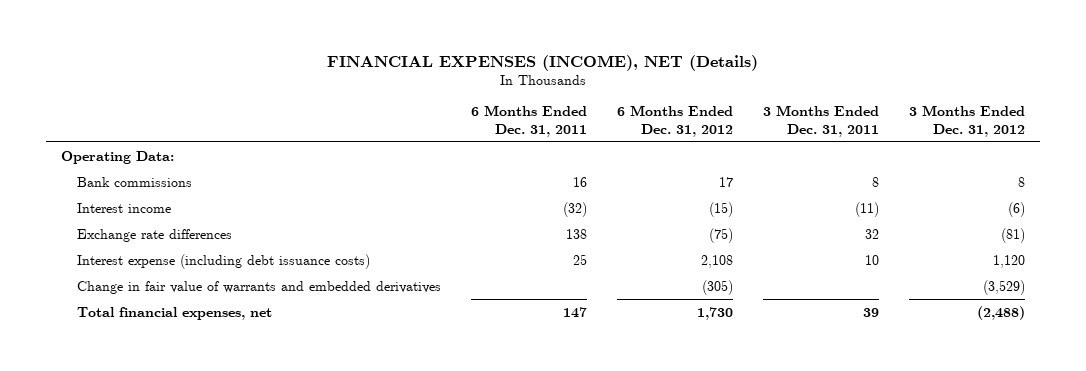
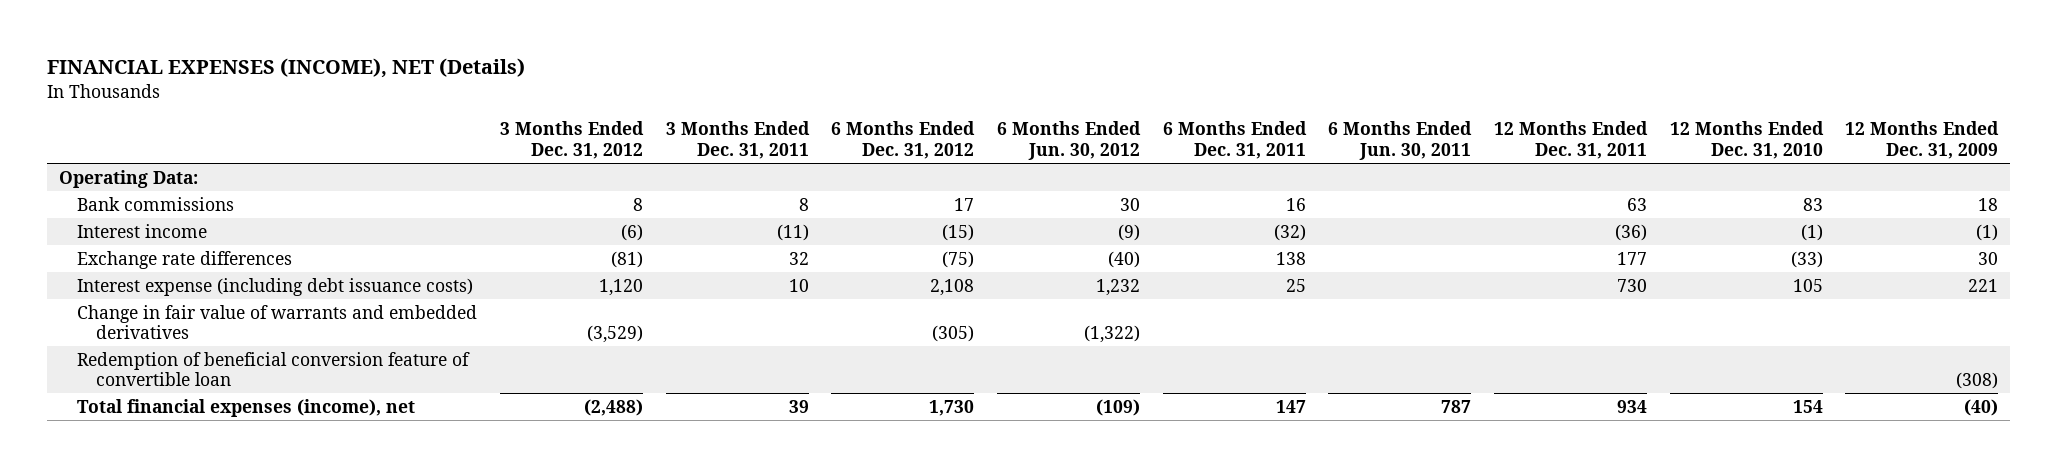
- | 6 Months Ended Dec. 31, 2011 | 6 Months Ended Dec. 31, 2012 | 3 Months Ended Dec. 31, 2011 | 3 Months Ended Dec. 31, 2012
+ | 3 Months Ended Dec. 31, 2012 | 3 Months Ended Dec. 31, 2011 | 6 Months Ended Dec. 31, 2012 | 6 Months Ended Jun. 30, 2012 | 6 Months Ended Dec. 31, 2011 | 6 Months Ended Jun. 30, 2011 | 12 Months Ended Dec. 31, 2011 | 12 Months Ended Dec. 31, 2010 | 12 Months Ended Dec. 31, 2009
- Total financial expenses, net | 147 | 1,730 | 39 | (2,488)
+ Redemption of beneficial conversion feature of convertible loan | | | | | | | | | (308)
+ Total financial expenses (income), net | (2,488) | 39 | 1,730 | (109) | 147 | 787 | 934 | 154 | (40)

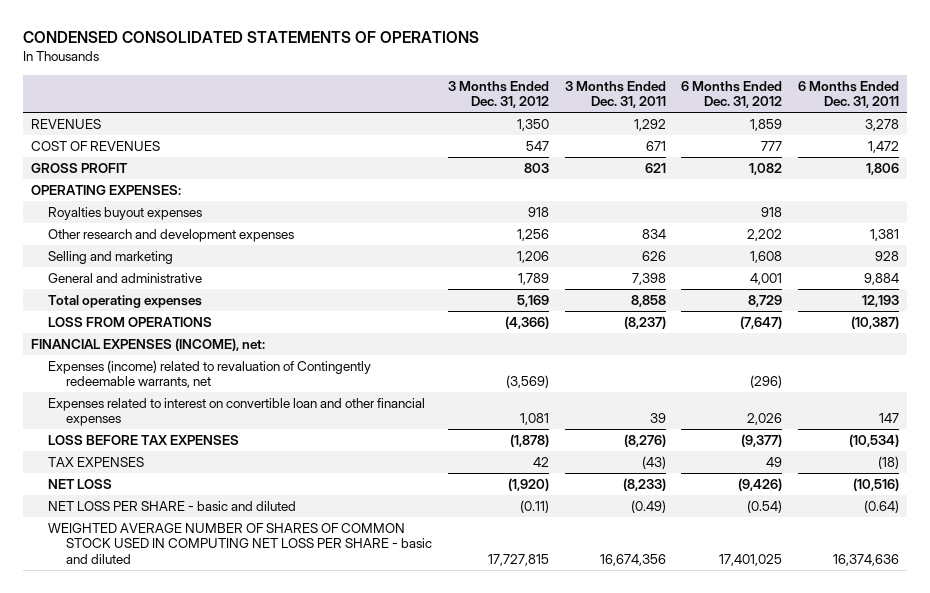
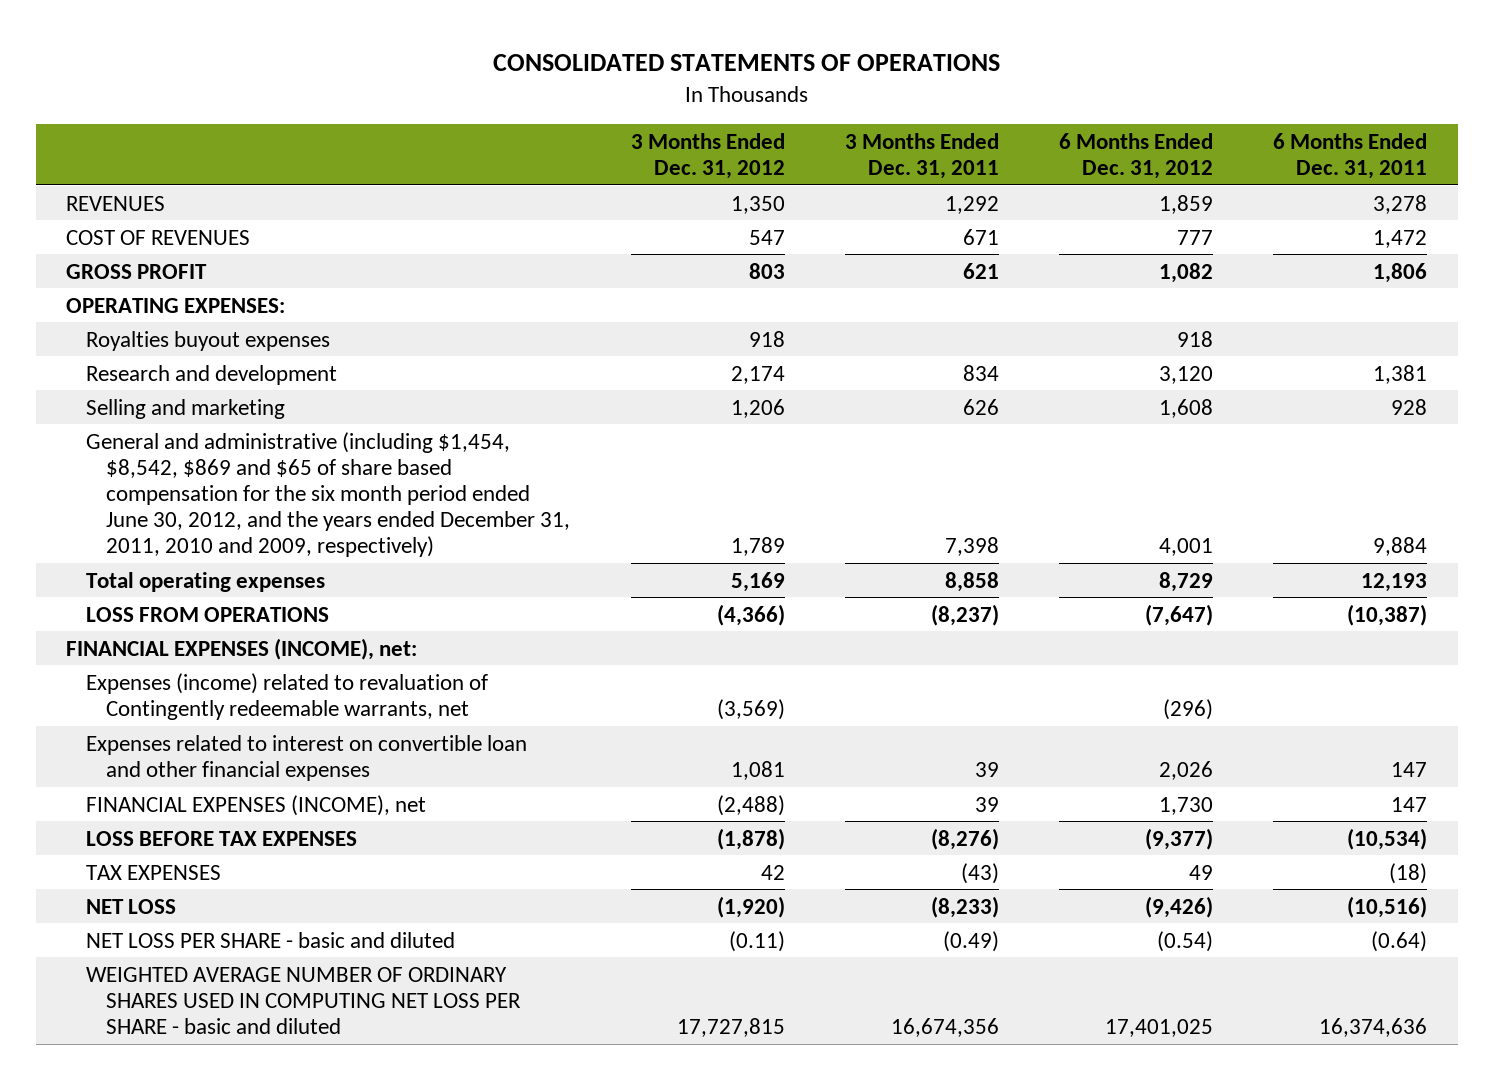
- CONDENSED CONSOLIDATED STATEMENTS OF OPERATIONS
+ CONSOLIDATED STATEMENTS OF OPERATIONS
- Other research and development expenses | 1,256 | 834 | 2,202 | 1,381
+ Research and development | 2,174 | 834 | 3,120 | 1,381
- General and administrative | 1,789 | 7,398 | 4,001 | 9,884
+ General and administrative (including $1,454, $8,542, $869 and $65 of share based compensation for the six month period ended June 30, 2012, and the years ended December 31, 2011, 2010 and 2009, respectively) | 1,789 | 7,398 | 4,001 | 9,884
+ FINANCIAL EXPENSES (INCOME), net | (2,488) | 39 | 1,730 | 147
- WEIGHTED AVERAGE NUMBER OF SHARES OF COMMON STOCK USED IN COMPUTING NET LOSS PER SHARE - basic and diluted | 17,727,815 | 16,674,356 | 17,401,025 | 16,374,636
+ WEIGHTED AVERAGE NUMBER OF ORDINARY SHARES USED IN COMPUTING NET LOSS PER SHARE - basic and diluted | 17,727,815 | 16,674,356 | 17,401,025 | 16,374,636

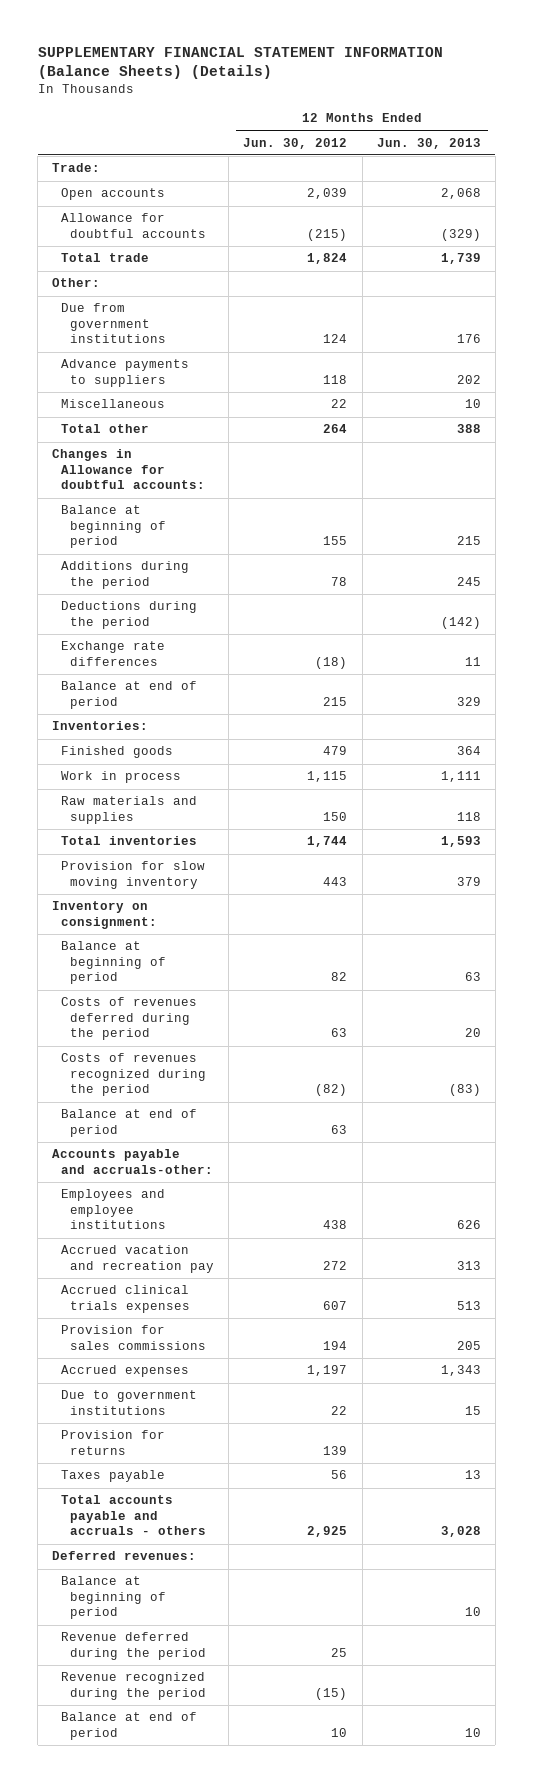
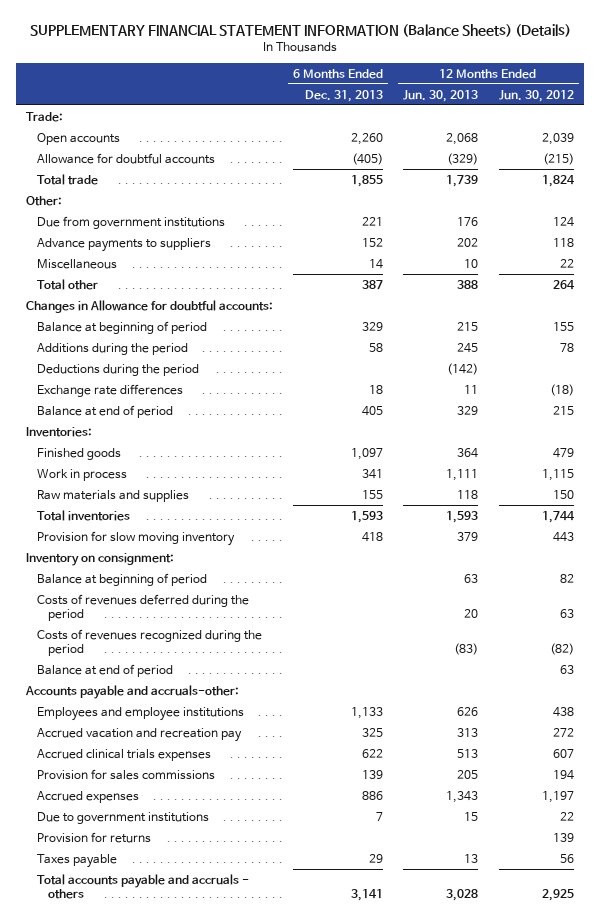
- | 12 Months Ended Jun. 30, 2012 | 12 Months Ended Jun. 30, 2013
+ | 6 Months Ended Dec. 31, 2013 | 12 Months Ended Jun. 30, 2013 | 12 Months Ended Jun. 30, 2012
- Deferred revenues:
- Balance at beginning of period | | 10
- Revenue deferred during the period | 25 |
- Revenue recognized during the period | (15) |
- Balance at end of period | 10 | 10

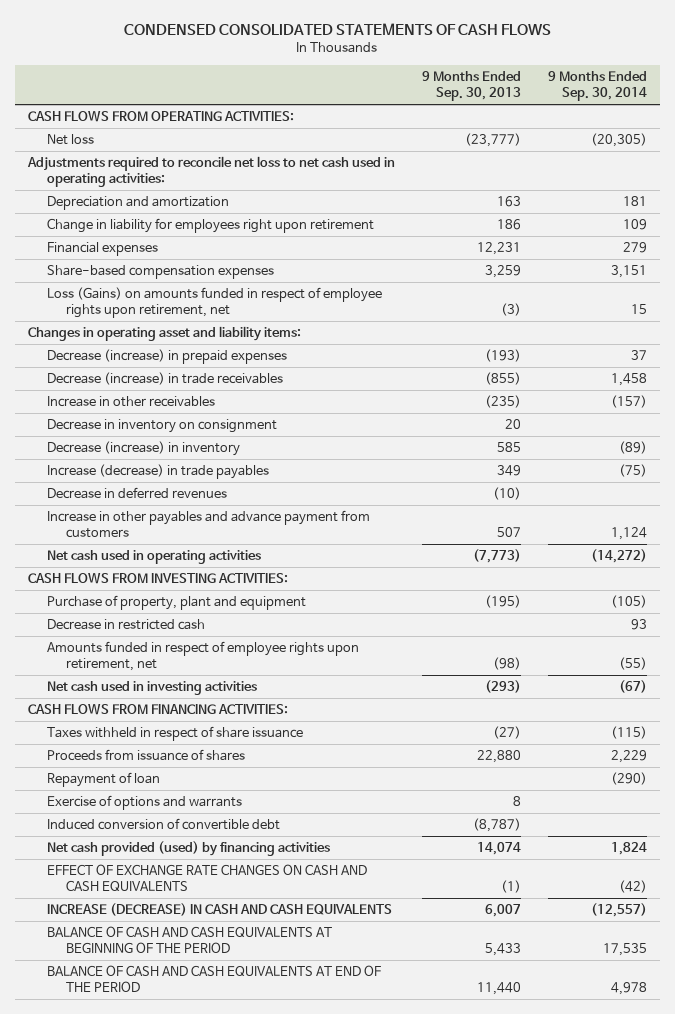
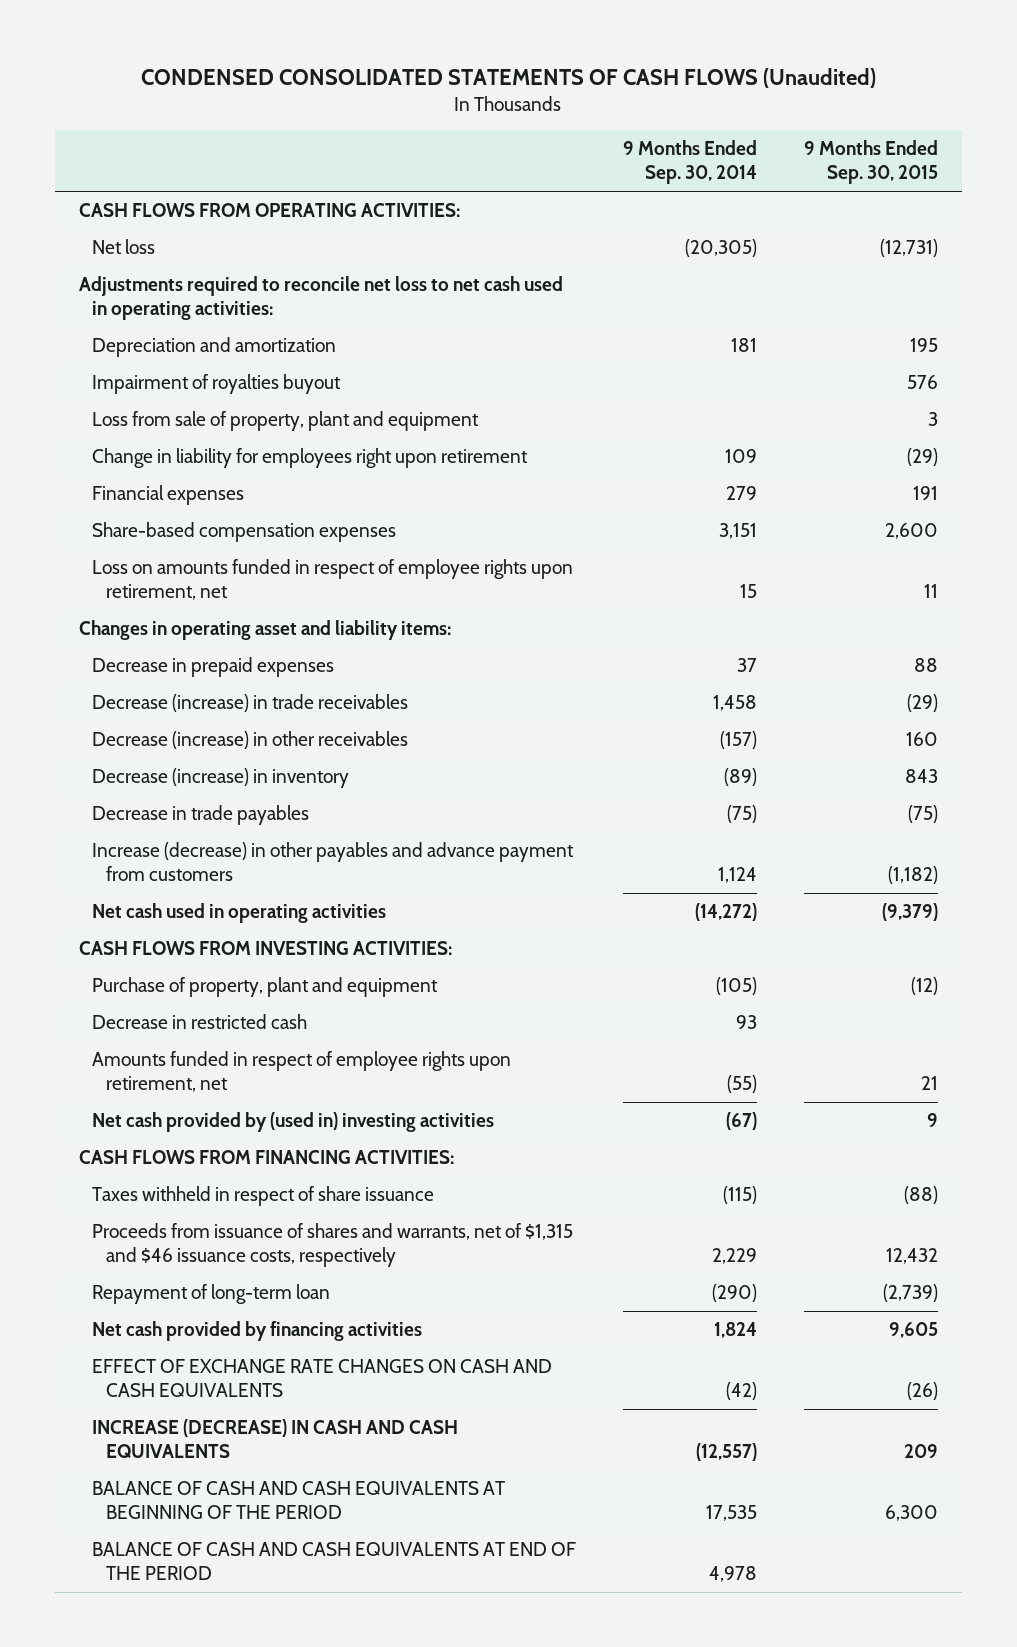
- CONDENSED CONSOLIDATED STATEMENTS OF CASH FLOWS
+ CONDENSED CONSOLIDATED STATEMENTS OF CASH FLOWS (Unaudited)
- | 9 Months Ended Sep. 30, 2013 | 9 Months Ended Sep. 30, 2014
+ | 9 Months Ended Sep. 30, 2014 | 9 Months Ended Sep. 30, 2015
+ Impairment of royalties buyout | | 576
+ Loss from sale of property, plant and equipment | | 3
- Loss (Gains) on amounts funded in respect of employee rights upon retirement, net | (3) | 15
+ Loss on amounts funded in respect of employee rights upon retirement, net | 15 | 11
- Decrease (increase) in prepaid expenses | (193) | 37
+ Decrease in prepaid expenses | 37 | 88
- Increase in other receivables | (235) | (157)
- Decrease in inventory on consignment | 20 |
+ Decrease (increase) in other receivables | (157) | 160
- Increase (decrease) in trade payables | 349 | (75)
- Decrease in deferred revenues | (10) |
- Increase in other payables and advance payment from customers | 507 | 1,124
+ Decrease in trade payables | (75) | (75)
+ Increase (decrease) in other payables and advance payment from customers | 1,124 | (1,182)
- Net cash used in investing activities | (293) | (67)
+ Net cash provided by (used in) investing activities | (67) | 9
- Proceeds from issuance of shares | 22,880 | 2,229
- Repayment of loan | | (290)
- Exercise of options and warrants | 8 |
- Induced conversion of convertible debt | (8,787) |
- Net cash provided (used) by financing activities | 14,074 | 1,824
+ Proceeds from issuance of shares and warrants, net of $1,315 and $46 issuance costs, respectively | 2,229 | 12,432
+ Repayment of long-term loan | (290) | (2,739)
+ Net cash provided by financing activities | 1,824 | 9,605

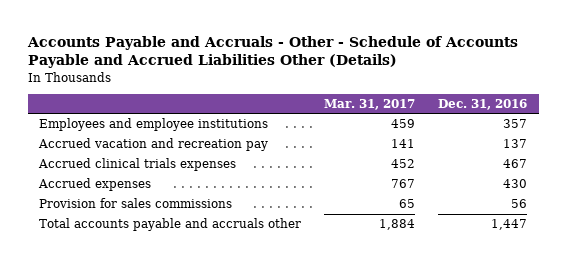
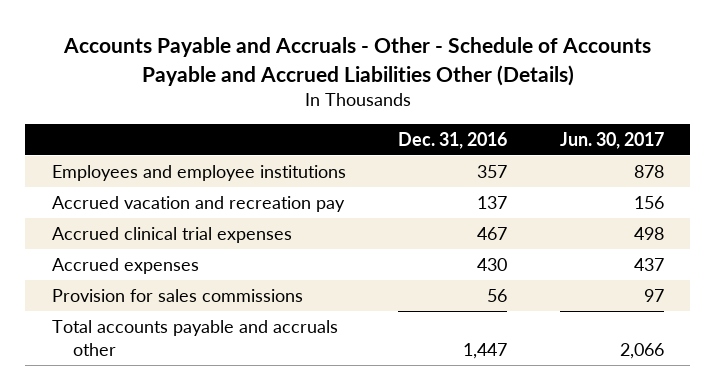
- | Mar. 31, 2017 | Dec. 31, 2016
+ | Dec. 31, 2016 | Jun. 30, 2017
- Accrued clinical trials expenses | 452 | 467
+ Accrued clinical trial expenses | 467 | 498

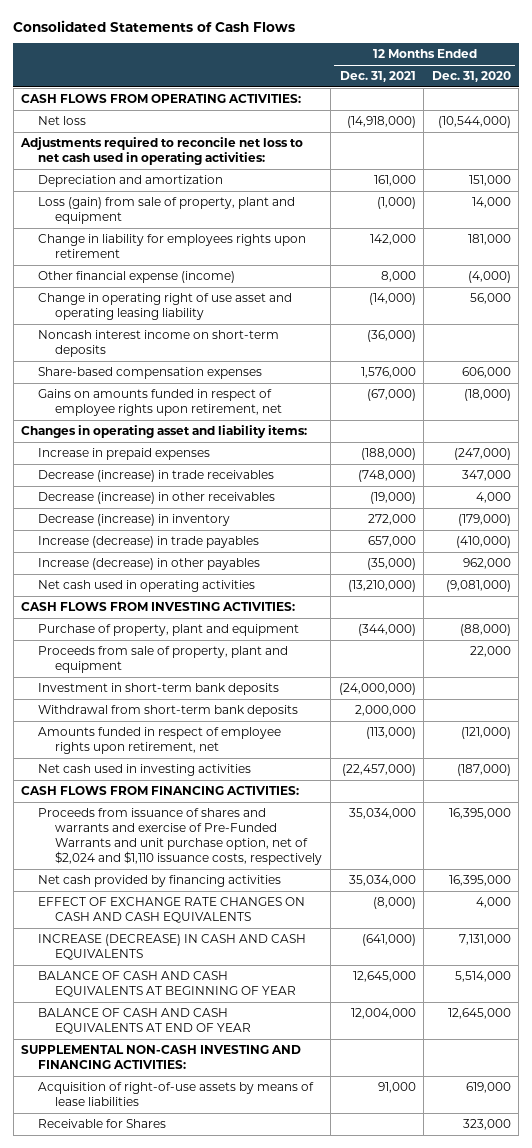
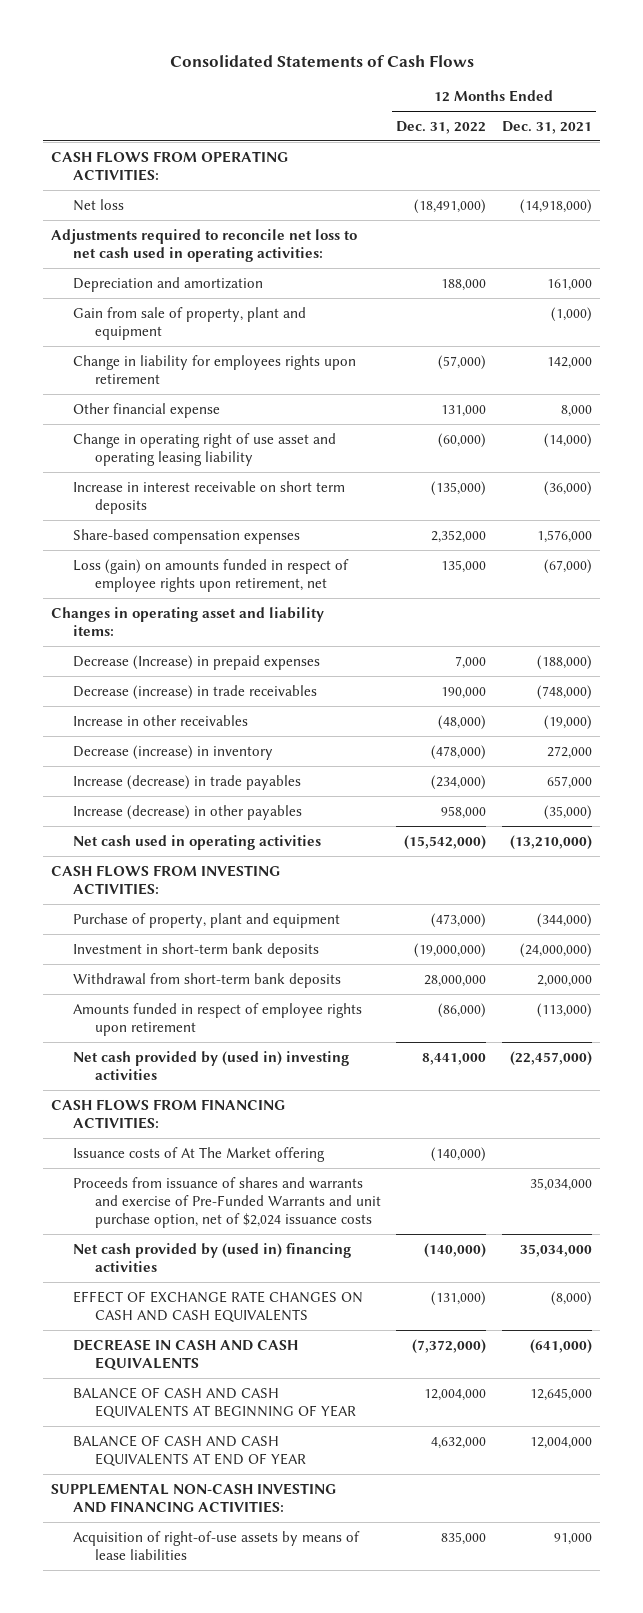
- | 12 Months Ended Dec. 31, 2021 | 12 Months Ended Dec. 31, 2020
+ | 12 Months Ended Dec. 31, 2022 | 12 Months Ended Dec. 31, 2021
- Loss (gain) from sale of property, plant and equipment | (1,000) | 14,000
+ Gain from sale of property, plant and equipment | | (1,000)
- Other financial expense (income) | 8,000 | (4,000)
+ Other financial expense | 131,000 | 8,000
- Noncash interest income on short-term deposits | (36,000) |
+ Increase in interest receivable on short term deposits | (135,000) | (36,000)
- Gains on amounts funded in respect of employee rights upon retirement, net | (67,000) | (18,000)
+ Loss (gain) on amounts funded in respect of employee rights upon retirement, net | 135,000 | (67,000)
- Increase in prepaid expenses | (188,000) | (247,000)
+ Decrease (Increase) in prepaid expenses | 7,000 | (188,000)
- Decrease (increase) in other receivables | (19,000) | 4,000
+ Increase in other receivables | (48,000) | (19,000)
- Proceeds from sale of property, plant and equipment | | 22,000
- Amounts funded in respect of employee rights upon retirement, net | (113,000) | (121,000)
- Net cash used in investing activities | (22,457,000) | (187,000)
+ Amounts funded in respect of employee rights upon retirement | (86,000) | (113,000)
+ Net cash provided by (used in) investing activities | 8,441,000 | (22,457,000)
- Proceeds from issuance of shares and warrants and exercise of Pre-Funded Warrants and unit purchase option, net of $2,024 and $1,110 issuance costs, respectively | 35,034,000 | 16,395,000
- Net cash provided by financing activities | 35,034,000 | 16,395,000
+ Issuance costs of At The Market offering | (140,000) |
+ Proceeds from issuance of shares and warrants and exercise of Pre-Funded Warrants and unit purchase option, net of $2,024 issuance costs | | 35,034,000
+ Net cash provided by (used in) financing activities | (140,000) | 35,034,000
- INCREASE (DECREASE) IN CASH AND CASH EQUIVALENTS | (641,000) | 7,131,000
+ DECREASE IN CASH AND CASH EQUIVALENTS | (7,372,000) | (641,000)
- Receivable for Shares | | 323,000

